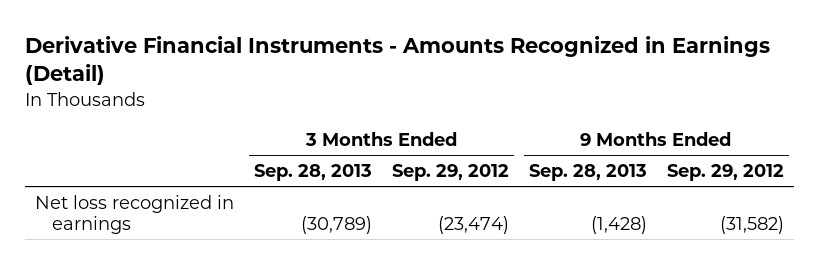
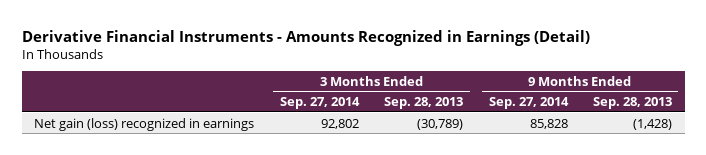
- | 3 Months Ended Sep. 28, 2013 | 3 Months Ended Sep. 29, 2012 | 9 Months Ended Sep. 28, 2013 | 9 Months Ended Sep. 29, 2012
+ | 3 Months Ended Sep. 27, 2014 | 3 Months Ended Sep. 28, 2013 | 9 Months Ended Sep. 27, 2014 | 9 Months Ended Sep. 28, 2013
- Net loss recognized in earnings | (30,789) | (23,474) | (1,428) | (31,582)
+ Net gain (loss) recognized in earnings | 92,802 | (30,789) | 85,828 | (1,428)

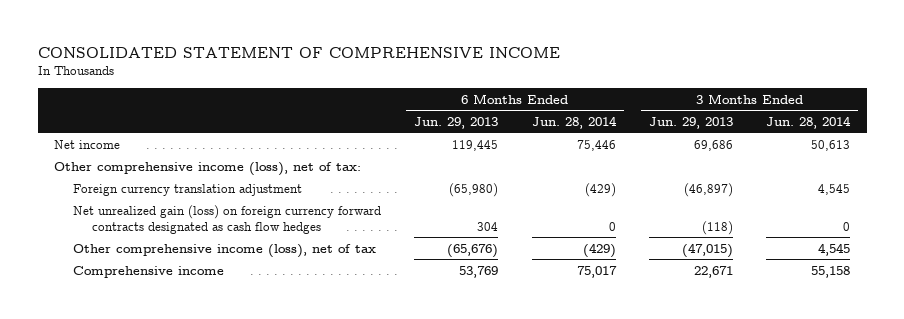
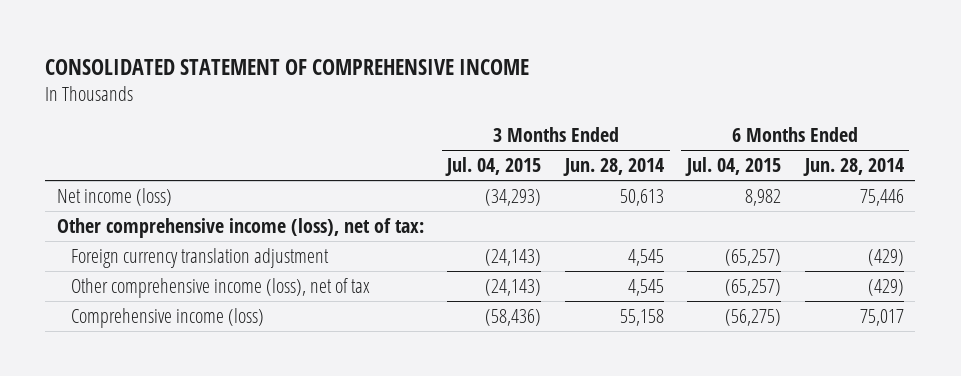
- | 6 Months Ended Jun. 29, 2013 | 6 Months Ended Jun. 28, 2014 | 3 Months Ended Jun. 29, 2013 | 3 Months Ended Jun. 28, 2014
+ | 3 Months Ended Jul. 04, 2015 | 3 Months Ended Jun. 28, 2014 | 6 Months Ended Jul. 04, 2015 | 6 Months Ended Jun. 28, 2014
- Net income | 119,445 | 75,446 | 69,686 | 50,613
+ Net income (loss) | (34,293) | 50,613 | 8,982 | 75,446
- Net unrealized gain (loss) on foreign currency forward contracts designated as cash flow hedges | 304 | 0 | (118) | 0
- Comprehensive income | 53,769 | 75,017 | 22,671 | 55,158
+ Comprehensive income (loss) | (58,436) | 55,158 | (56,275) | 75,017

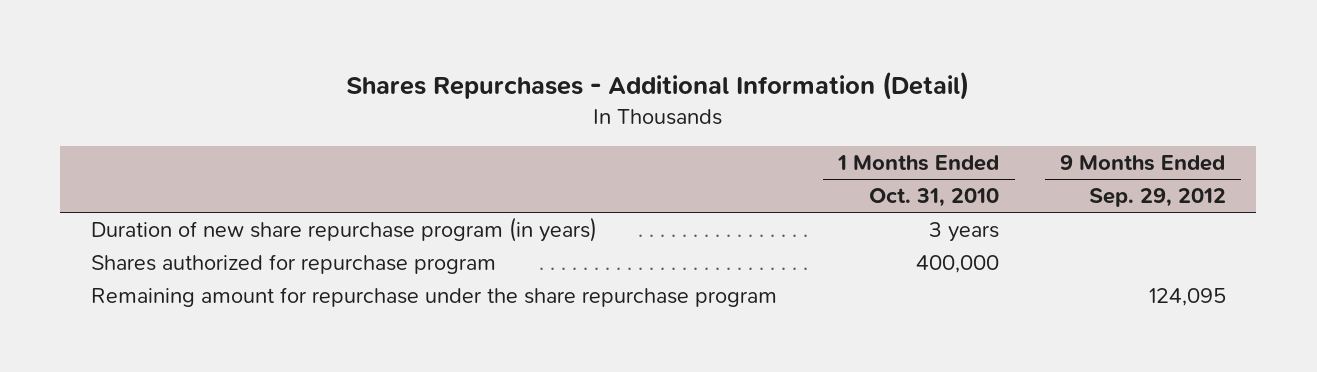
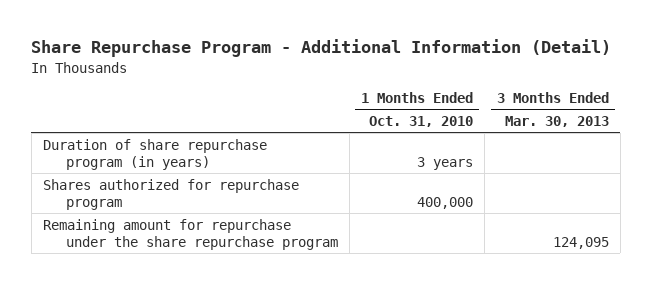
- Shares Repurchases - Additional Information (Detail)
+ Share Repurchase Program - Additional Information (Detail)
- | 1 Months Ended Oct. 31, 2010 | 9 Months Ended Sep. 29, 2012
+ | 1 Months Ended Oct. 31, 2010 | 3 Months Ended Mar. 30, 2013
- Duration of new share repurchase program (in years) | 3 years |
+ Duration of share repurchase program (in years) | 3 years |

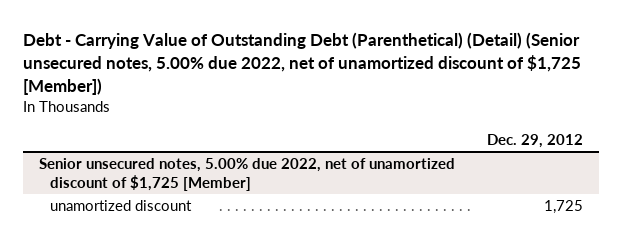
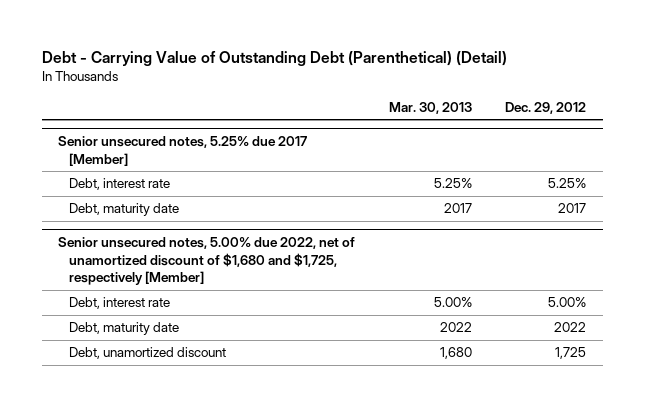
- Debt - Carrying Value of Outstanding Debt (Parenthetical) (Detail) (Senior unsecured notes, 5.00% due 2022, net of unamortized discount of $1,725 [Member])
+ Debt - Carrying Value of Outstanding Debt (Parenthetical) (Detail)
- | Dec. 29, 2012
+ | Mar. 30, 2013 | Dec. 29, 2012
- Senior unsecured notes, 5.00% due 2022, net of unamortized discount of $1,725 [Member]
- unamortized discount | 1,725
+ Senior unsecured notes, 5.25% due 2017 [Member]
+ Debt, interest rate | 5.25% | 5.25%
+ Debt, maturity date | 2017 | 2017
+ Senior unsecured notes, 5.00% due 2022, net of unamortized discount of $1,680 and $1,725, respectively [Member]
+ Debt, interest rate | 5.00% | 5.00%
+ Debt, maturity date | 2022 | 2022
+ Debt, unamortized discount | 1,680 | 1,725

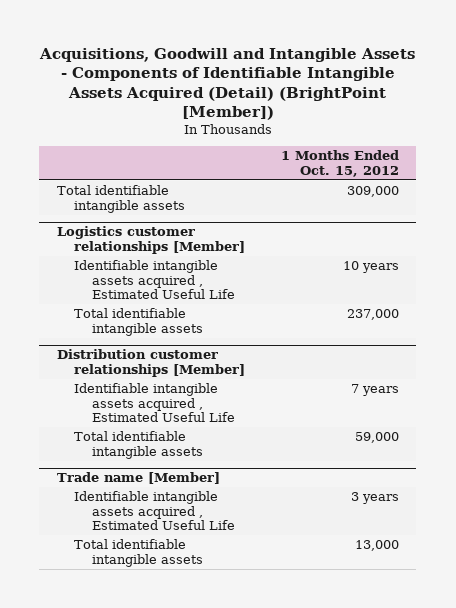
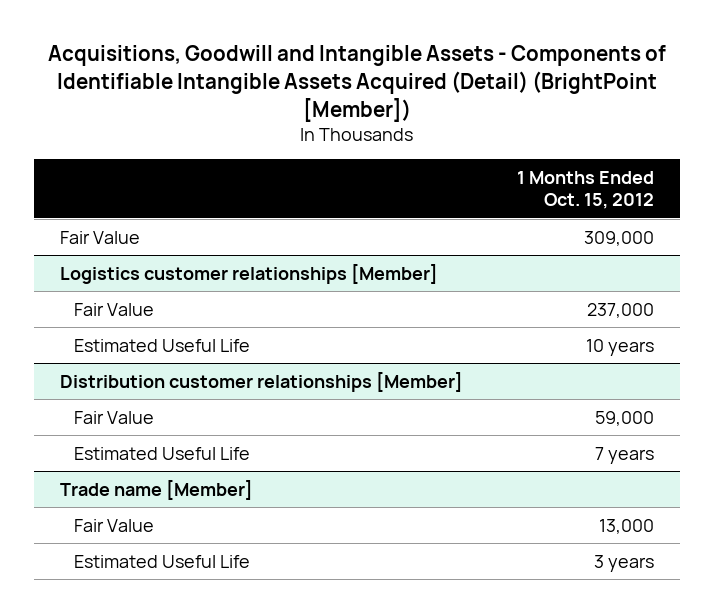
- Total identifiable intangible assets | 309,000
+ Fair Value | 309,000
@ Logistics customer relationships [Member]
- Identifiable intangible assets acquired , Estimated Useful Life | 10 years
- Total identifiable intangible assets | 237,000
+ Fair Value | 237,000
+ Estimated Useful Life | 10 years
@ Distribution customer relationships [Member]
- Identifiable intangible assets acquired , Estimated Useful Life | 7 years
- Total identifiable intangible assets | 59,000
+ Fair Value | 59,000
+ Estimated Useful Life | 7 years
@ Trade name [Member]
- Identifiable intangible assets acquired , Estimated Useful Life | 3 years
- Total identifiable intangible assets | 13,000
+ Fair Value | 13,000
+ Estimated Useful Life | 3 years

